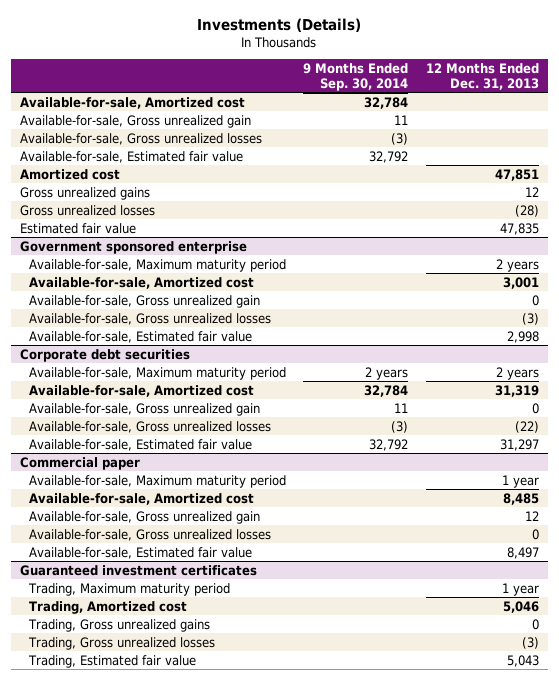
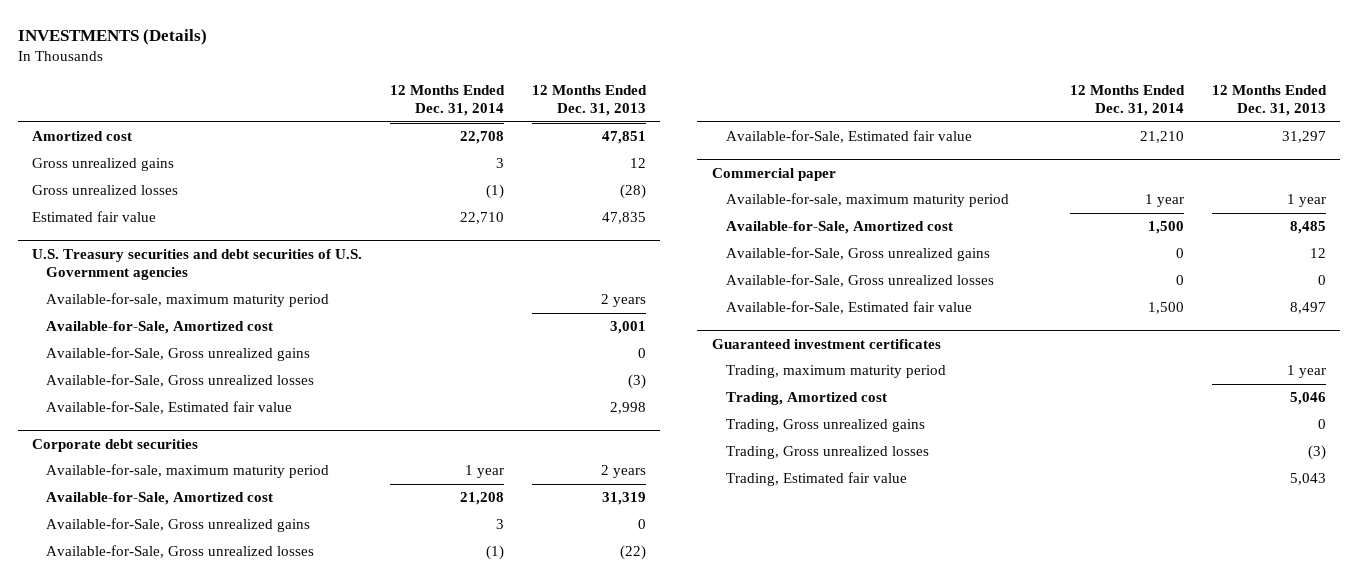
- Investments (Details)
+ INVESTMENTS (Details)
- | 9 Months Ended Sep. 30, 2014 | 12 Months Ended Dec. 31, 2013
+ | 12 Months Ended Dec. 31, 2014 | 12 Months Ended Dec. 31, 2013
- Available-for-sale, Amortized cost | 32,784 |
- Available-for-sale, Gross unrealized gain | 11 |
- Available-for-sale, Gross unrealized losses | (3) |
- Available-for-sale, Estimated fair value | 32,792 |
- Government sponsored enterprise
- Available-for-sale, Maximum maturity period | | 2 years
- Available-for-sale, Amortized cost | | 3,001
- Available-for-sale, Gross unrealized gain | | 0
- Available-for-sale, Gross unrealized losses | | (3)
- Available-for-sale, Estimated fair value | | 2,998
+ U.S. Treasury securities and debt securities of U.S. Government agencies
+ Available-for-sale, maximum maturity period | | 2 years
+ Available-for-Sale, Amortized cost | | 3,001
+ Available-for-Sale, Gross unrealized gains | | 0
+ Available-for-Sale, Gross unrealized losses | | (3)
+ Available-for-Sale, Estimated fair value | | 2,998
@ Corporate debt securities
- Available-for-sale, Maximum maturity period | 2 years | 2 years
- Available-for-sale, Amortized cost | 32,784 | 31,319
- Available-for-sale, Gross unrealized gain | 11 | 0
- Available-for-sale, Gross unrealized losses | (3) | (22)
- Available-for-sale, Estimated fair value | 32,792 | 31,297
+ Available-for-sale, maximum maturity period | 1 year | 2 years
+ Available-for-Sale, Amortized cost | 21,208 | 31,319
+ Available-for-Sale, Gross unrealized gains | 3 | 0
+ Available-for-Sale, Gross unrealized losses | (1) | (22)
+ Available-for-Sale, Estimated fair value | 21,210 | 31,297
@ Commercial paper
- Available-for-sale, Maximum maturity period | | 1 year
- Available-for-sale, Amortized cost | | 8,485
- Available-for-sale, Gross unrealized gain | | 12
- Available-for-sale, Gross unrealized losses | | 0
- Available-for-sale, Estimated fair value | | 8,497
+ Available-for-sale, maximum maturity period | 1 year | 1 year
+ Available-for-Sale, Amortized cost | 1,500 | 8,485
+ Available-for-Sale, Gross unrealized gains | 0 | 12
+ Available-for-Sale, Gross unrealized losses | 0 | 0
+ Available-for-Sale, Estimated fair value | 1,500 | 8,497
@ Guaranteed investment certificates
- Trading, Maximum maturity period | | 1 year
+ Trading, maximum maturity period | | 1 year

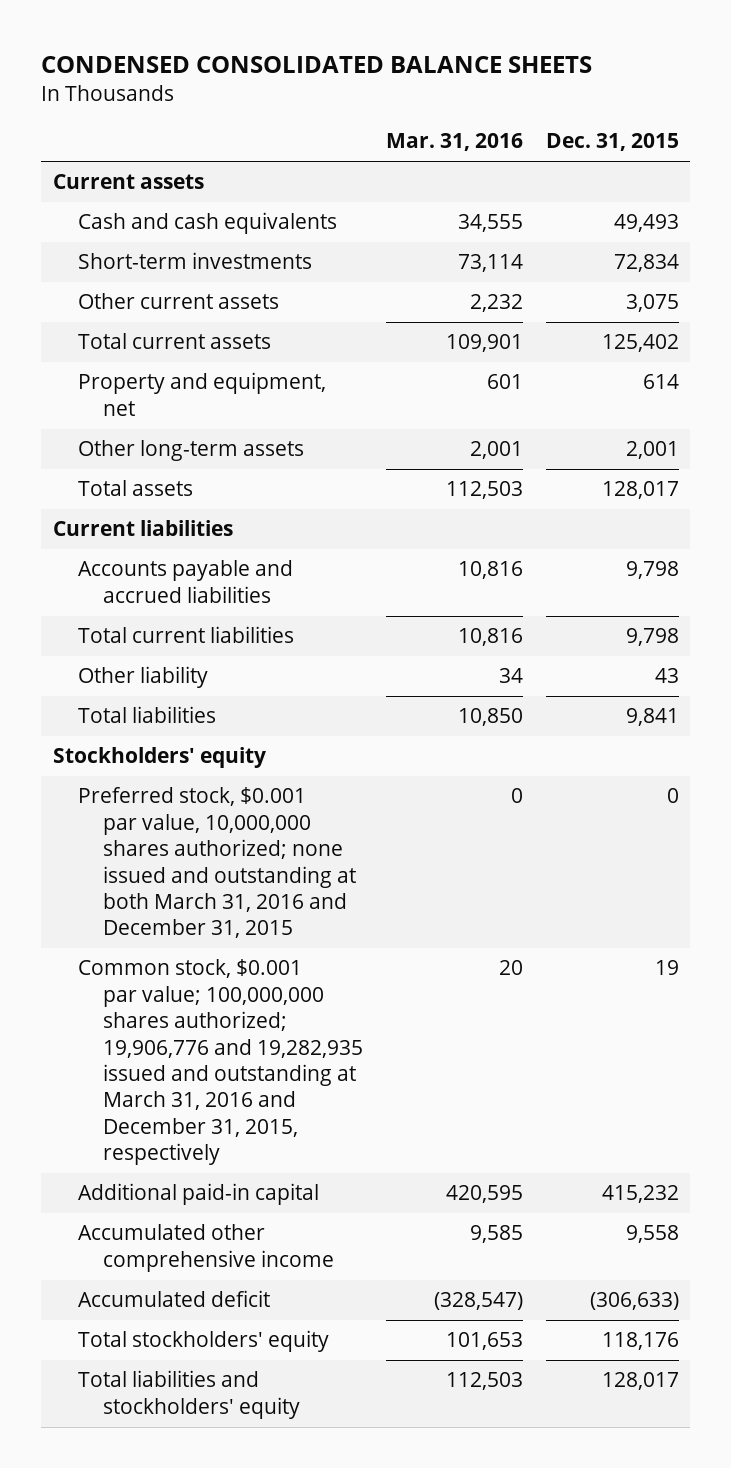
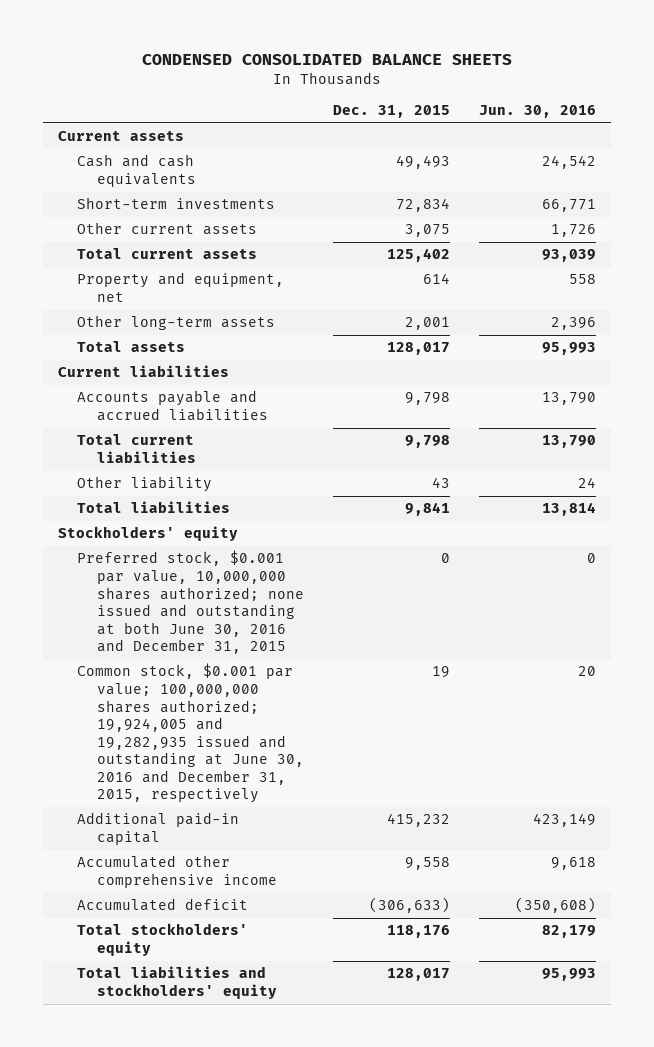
- | Mar. 31, 2016 | Dec. 31, 2015
+ | Dec. 31, 2015 | Jun. 30, 2016
- Preferred stock, $0.001 par value, 10,000,000 shares authorized; none issued and outstanding at both March 31, 2016 and December 31, 2015 | 0 | 0
- Common stock, $0.001 par value; 100,000,000 shares authorized; 19,906,776 and 19,282,935 issued and outstanding at March 31, 2016 and December 31, 2015, respectively | 20 | 19
+ Preferred stock, $0.001 par value, 10,000,000 shares authorized; none issued and outstanding at both June 30, 2016 and December 31, 2015 | 0 | 0
+ Common stock, $0.001 par value; 100,000,000 shares authorized; 19,924,005 and 19,282,935 issued and outstanding at June 30, 2016 and December 31, 2015, respectively | 19 | 20

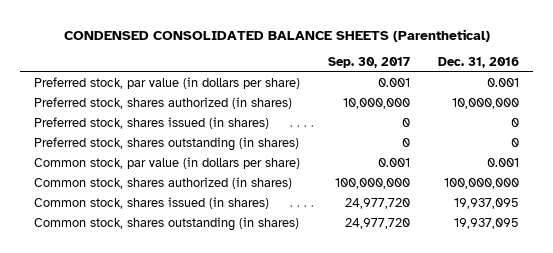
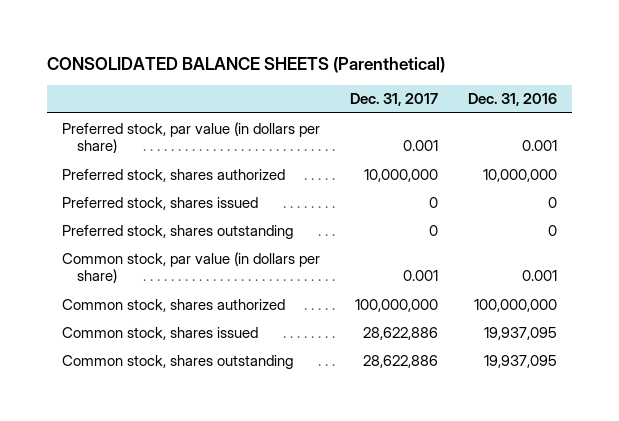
- CONDENSED CONSOLIDATED BALANCE SHEETS (Parenthetical)
+ CONSOLIDATED BALANCE SHEETS (Parenthetical)
- | Sep. 30, 2017 | Dec. 31, 2016
+ | Dec. 31, 2017 | Dec. 31, 2016
- Preferred stock, shares authorized (in shares) | 10,000,000 | 10,000,000
- Preferred stock, shares issued (in shares) | 0 | 0
- Preferred stock, shares outstanding (in shares) | 0 | 0
+ Preferred stock, shares authorized | 10,000,000 | 10,000,000
+ Preferred stock, shares issued | 0 | 0
+ Preferred stock, shares outstanding | 0 | 0
- Common stock, shares authorized (in shares) | 100,000,000 | 100,000,000
- Common stock, shares issued (in shares) | 24,977,720 | 19,937,095
- Common stock, shares outstanding (in shares) | 24,977,720 | 19,937,095
+ Common stock, shares authorized | 100,000,000 | 100,000,000
+ Common stock, shares issued | 28,622,886 | 19,937,095
+ Common stock, shares outstanding | 28,622,886 | 19,937,095

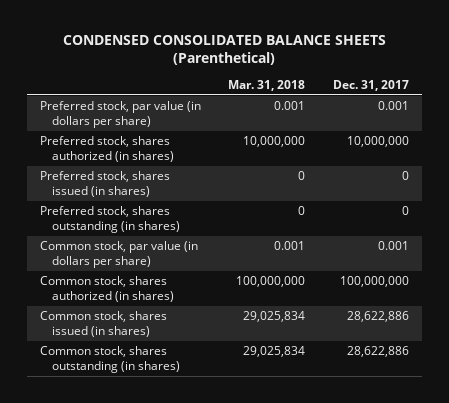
- CONSOLIDATED BALANCE SHEETS (Parenthetical)
+ CONDENSED CONSOLIDATED BALANCE SHEETS (Parenthetical)
- | Dec. 31, 2017 | Dec. 31, 2016
+ | Mar. 31, 2018 | Dec. 31, 2017
- Preferred stock, shares authorized | 10,000,000 | 10,000,000
- Preferred stock, shares issued | 0 | 0
- Preferred stock, shares outstanding | 0 | 0
+ Preferred stock, shares authorized (in shares) | 10,000,000 | 10,000,000
+ Preferred stock, shares issued (in shares) | 0 | 0
+ Preferred stock, shares outstanding (in shares) | 0 | 0
- Common stock, shares authorized | 100,000,000 | 100,000,000
- Common stock, shares issued | 28,622,886 | 19,937,095
- Common stock, shares outstanding | 28,622,886 | 19,937,095
+ Common stock, shares authorized (in shares) | 100,000,000 | 100,000,000
+ Common stock, shares issued (in shares) | 29,025,834 | 28,622,886
+ Common stock, shares outstanding (in shares) | 29,025,834 | 28,622,886

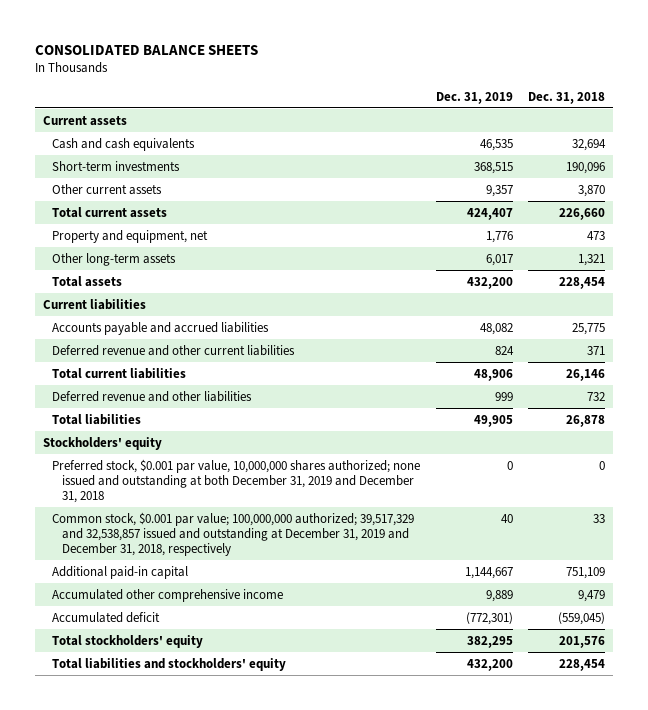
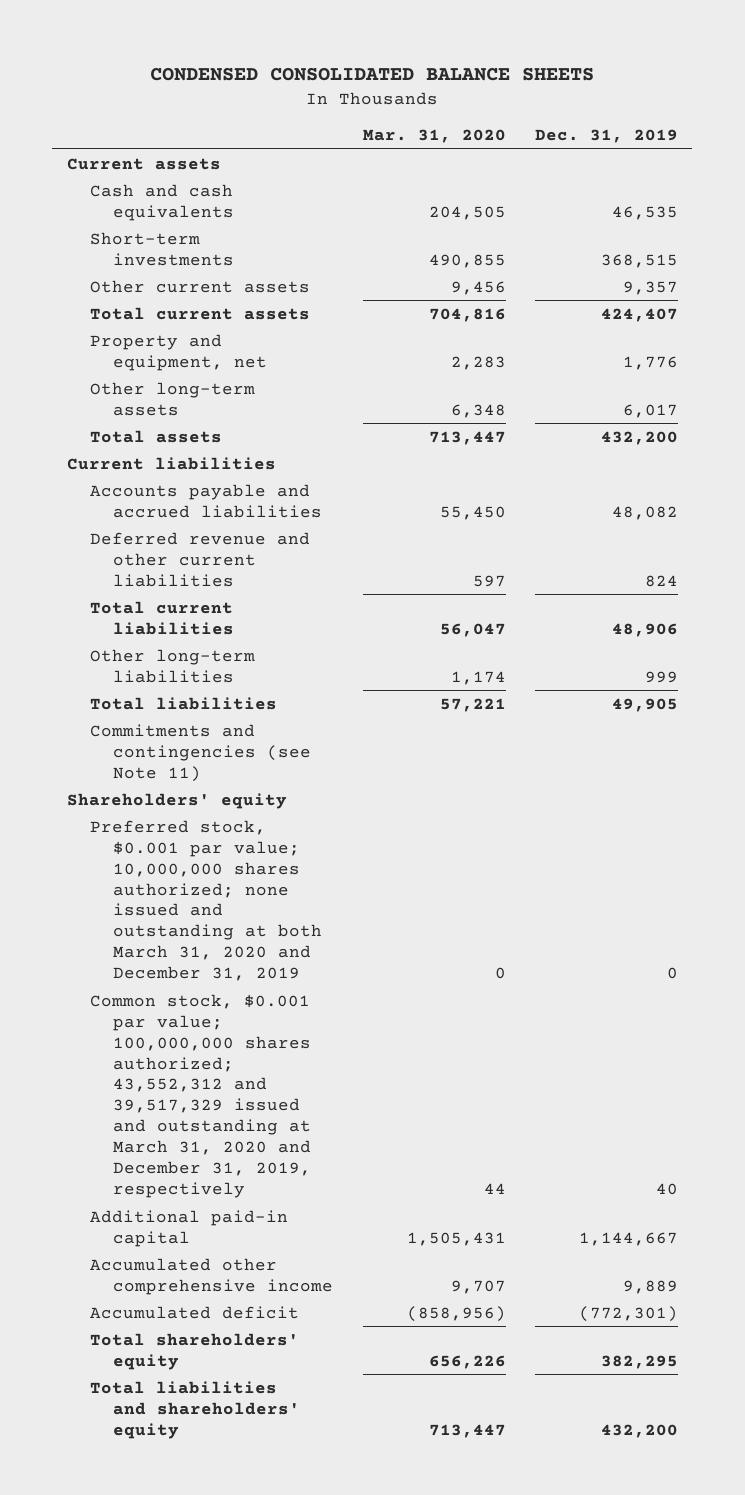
- CONSOLIDATED BALANCE SHEETS
+ CONDENSED CONSOLIDATED BALANCE SHEETS
- | Dec. 31, 2019 | Dec. 31, 2018
+ | Mar. 31, 2020 | Dec. 31, 2019
- Deferred revenue and other liabilities | 999 | 732
+ Other long-term liabilities | 1,174 | 999
- Stockholders' equity
- Preferred stock, $0.001 par value, 10,000,000 shares authorized; none issued and outstanding at both December 31, 2019 and December 31, 2018 | 0 | 0
- Common stock, $0.001 par value; 100,000,000 authorized; 39,517,329 and 32,538,857 issued and outstanding at December 31, 2019 and December 31, 2018, respectively | 40 | 33
+ Commitments and contingencies (see Note 11)
+ Shareholders' equity
+ Preferred stock, $0.001 par value; 10,000,000 shares authorized; none issued and outstanding at both March 31, 2020 and December 31, 2019 | 0 | 0
+ Common stock, $0.001 par value; 100,000,000 shares authorized; 43,552,312 and 39,517,329 issued and outstanding at March 31, 2020 and December 31, 2019, respectively | 44 | 40
- Total stockholders' equity | 382,295 | 201,576
- Total liabilities and stockholders' equity | 432,200 | 228,454
+ Total shareholders' equity | 656,226 | 382,295
+ Total liabilities and shareholders' equity | 713,447 | 432,200

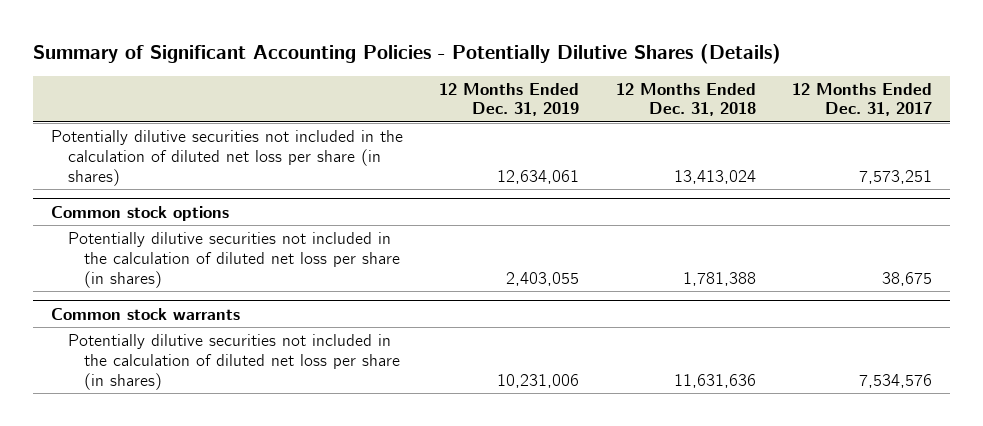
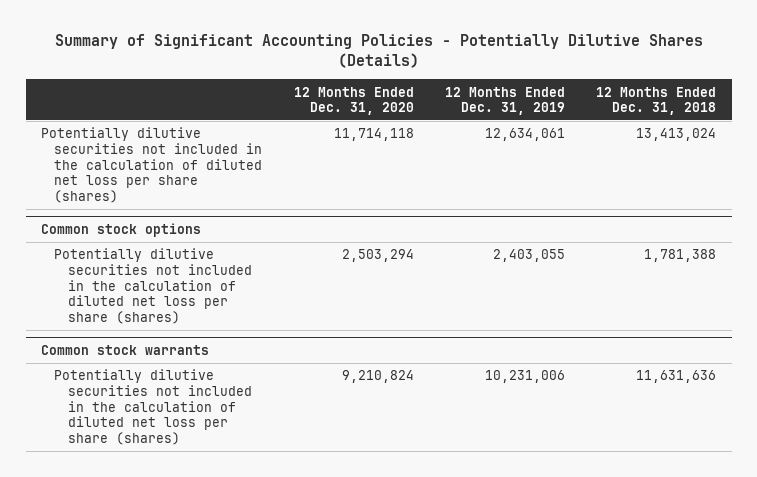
- | 12 Months Ended Dec. 31, 2019 | 12 Months Ended Dec. 31, 2018 | 12 Months Ended Dec. 31, 2017
+ | 12 Months Ended Dec. 31, 2020 | 12 Months Ended Dec. 31, 2019 | 12 Months Ended Dec. 31, 2018
- Potentially dilutive securities not included in the calculation of diluted net loss per share (in shares) | 12,634,061 | 13,413,024 | 7,573,251
+ Potentially dilutive securities not included in the calculation of diluted net loss per share (shares) | 11,714,118 | 12,634,061 | 13,413,024
@ Common stock options
- Potentially dilutive securities not included in the calculation of diluted net loss per share (in shares) | 2,403,055 | 1,781,388 | 38,675
+ Potentially dilutive securities not included in the calculation of diluted net loss per share (shares) | 2,503,294 | 2,403,055 | 1,781,388
@ Common stock warrants
- Potentially dilutive securities not included in the calculation of diluted net loss per share (in shares) | 10,231,006 | 11,631,636 | 7,534,576
+ Potentially dilutive securities not included in the calculation of diluted net loss per share (shares) | 9,210,824 | 10,231,006 | 11,631,636

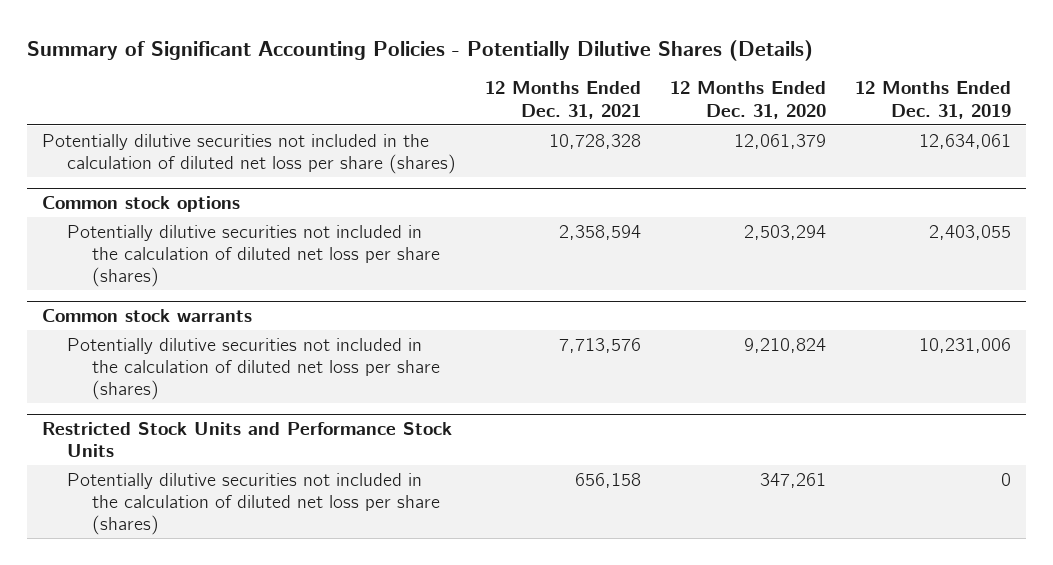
- | 12 Months Ended Dec. 31, 2020 | 12 Months Ended Dec. 31, 2019 | 12 Months Ended Dec. 31, 2018
+ | 12 Months Ended Dec. 31, 2021 | 12 Months Ended Dec. 31, 2020 | 12 Months Ended Dec. 31, 2019
- Potentially dilutive securities not included in the calculation of diluted net loss per share (shares) | 11,714,118 | 12,634,061 | 13,413,024
+ Potentially dilutive securities not included in the calculation of diluted net loss per share (shares) | 10,728,328 | 12,061,379 | 12,634,061
+ Restricted Stock Units and Performance Stock Units
+ Potentially dilutive securities not included in the calculation of diluted net loss per share (shares) | 656,158 | 347,261 | 0

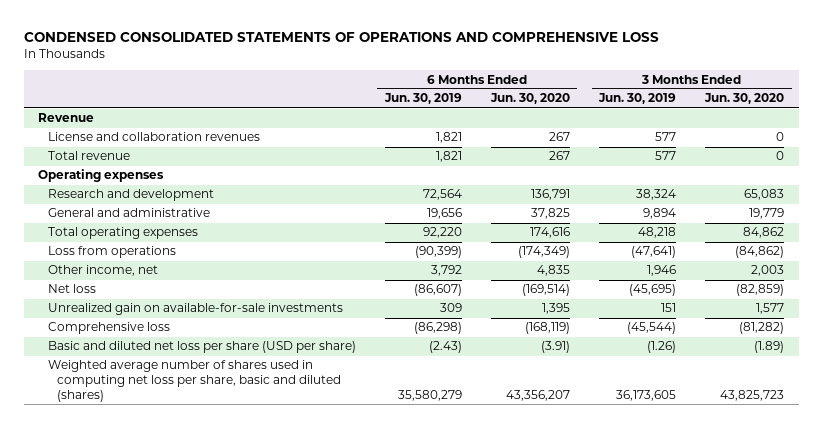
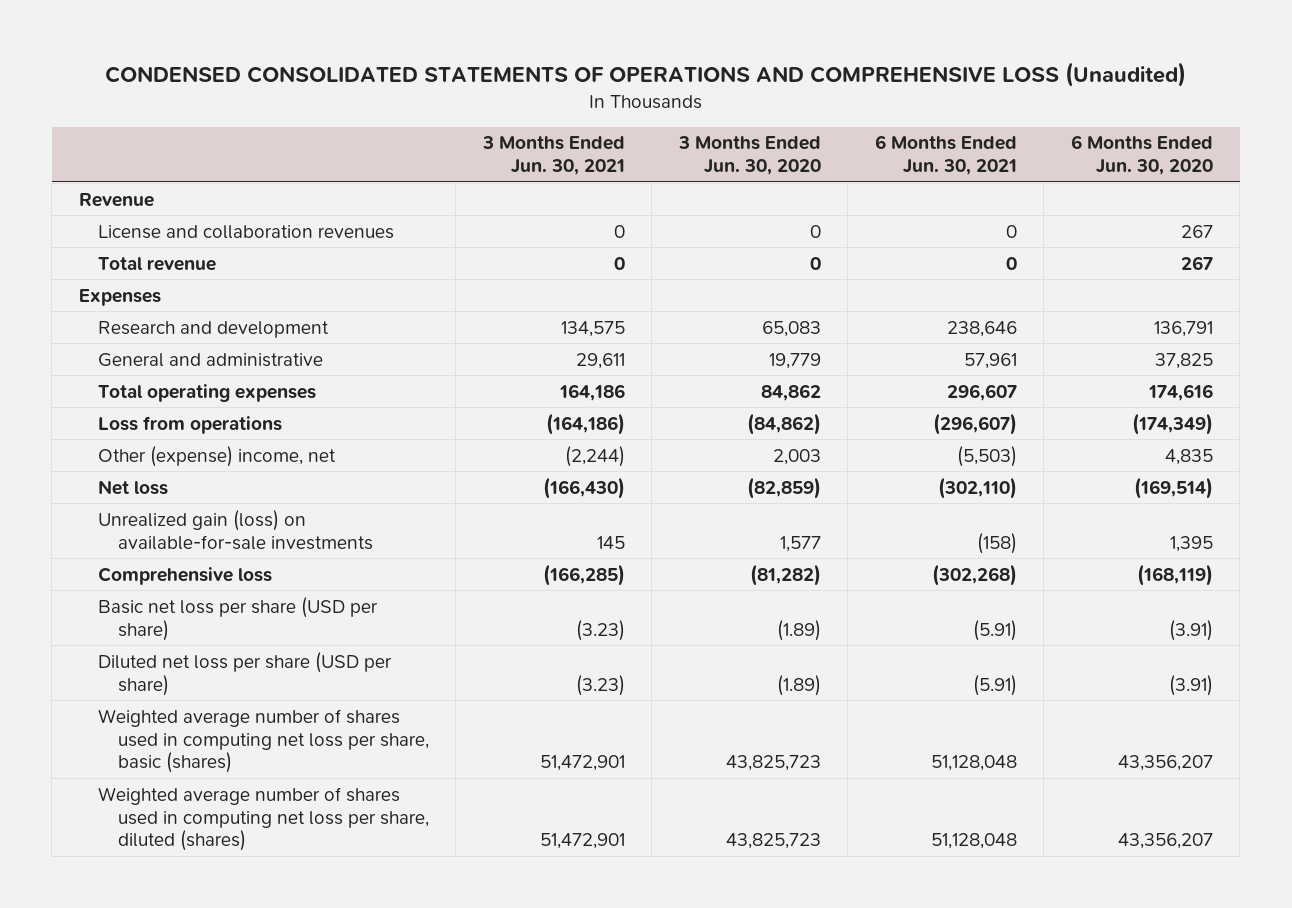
- CONDENSED CONSOLIDATED STATEMENTS OF OPERATIONS AND COMPREHENSIVE LOSS
+ CONDENSED CONSOLIDATED STATEMENTS OF OPERATIONS AND COMPREHENSIVE LOSS (Unaudited)
- | 6 Months Ended Jun. 30, 2019 | 6 Months Ended Jun. 30, 2020 | 3 Months Ended Jun. 30, 2019 | 3 Months Ended Jun. 30, 2020
+ | 3 Months Ended Jun. 30, 2021 | 3 Months Ended Jun. 30, 2020 | 6 Months Ended Jun. 30, 2021 | 6 Months Ended Jun. 30, 2020
- Operating expenses
+ Expenses
- Other income, net | 3,792 | 4,835 | 1,946 | 2,003
+ Other (expense) income, net | (2,244) | 2,003 | (5,503) | 4,835
- Unrealized gain on available-for-sale investments | 309 | 1,395 | 151 | 1,577
+ Unrealized gain (loss) on available-for-sale investments | 145 | 1,577 | (158) | 1,395
- Basic and diluted net loss per share (USD per share) | (2.43) | (3.91) | (1.26) | (1.89)
- Weighted average number of shares used in computing net loss per share, basic and diluted (shares) | 35,580,279 | 43,356,207 | 36,173,605 | 43,825,723
+ Basic net loss per share (USD per share) | (3.23) | (1.89) | (5.91) | (3.91)
+ Diluted net loss per share (USD per share) | (3.23) | (1.89) | (5.91) | (3.91)
+ Weighted average number of shares used in computing net loss per share, basic (shares) | 51,472,901 | 43,825,723 | 51,128,048 | 43,356,207
+ Weighted average number of shares used in computing net loss per share, diluted (shares) | 51,472,901 | 43,825,723 | 51,128,048 | 43,356,207

